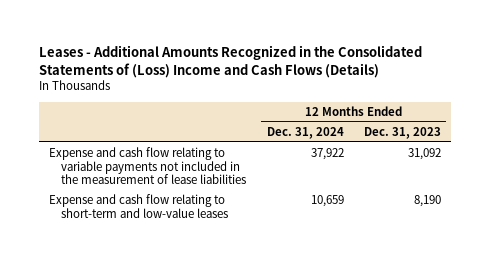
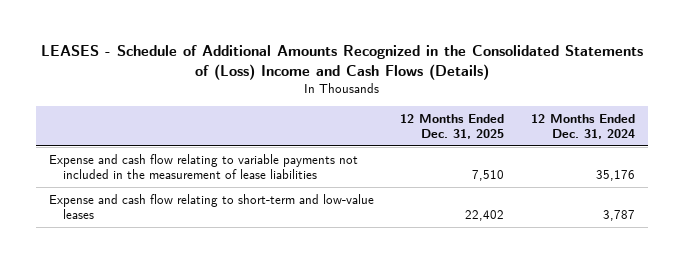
- Leases - Additional Amounts Recognized in the Consolidated Statements of (Loss) Income and Cash Flows (Details)
+ LEASES - Schedule of Additional Amounts Recognized in the Consolidated Statements of (Loss) Income and Cash Flows (Details)
- | 12 Months Ended Dec. 31, 2024 | 12 Months Ended Dec. 31, 2023
+ | 12 Months Ended Dec. 31, 2025 | 12 Months Ended Dec. 31, 2024
- Expense and cash flow relating to variable payments not included in the measurement of lease liabilities | 37,922 | 31,092
- Expense and cash flow relating to short-term and low-value leases | 10,659 | 8,190
+ Expense and cash flow relating to variable payments not included in the measurement of lease liabilities | 7,510 | 35,176
+ Expense and cash flow relating to short-term and low-value leases | 22,402 | 3,787

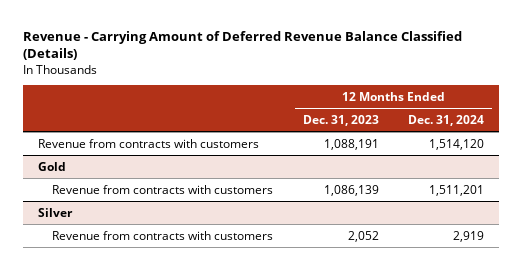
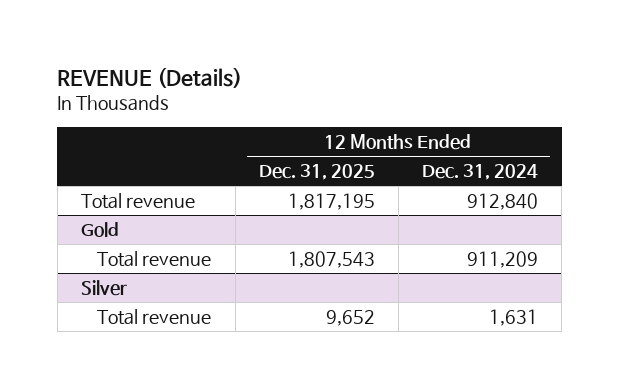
- Revenue - Carrying Amount of Deferred Revenue Balance Classified (Details)
+ REVENUE (Details)
- | 12 Months Ended Dec. 31, 2023 | 12 Months Ended Dec. 31, 2024
+ | 12 Months Ended Dec. 31, 2025 | 12 Months Ended Dec. 31, 2024
- Revenue from contracts with customers | 1,088,191 | 1,514,120
+ Total revenue | 1,817,195 | 912,840
@ Gold
- Revenue from contracts with customers | 1,086,139 | 1,511,201
+ Total revenue | 1,807,543 | 911,209
@ Silver
- Revenue from contracts with customers | 2,052 | 2,919
+ Total revenue | 9,652 | 1,631

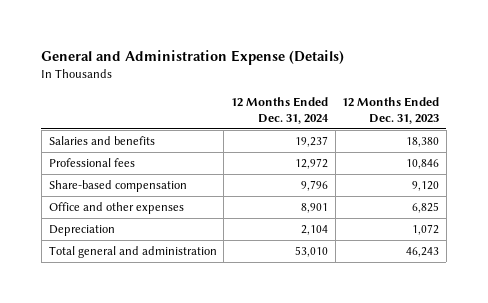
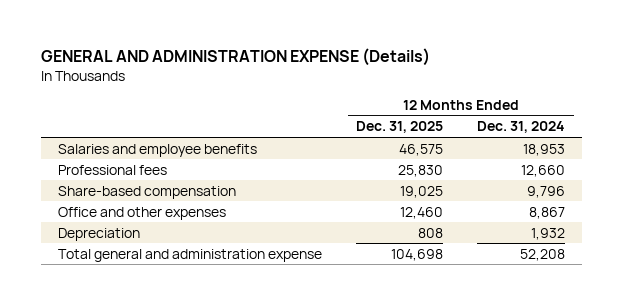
- General and Administration Expense (Details)
+ GENERAL AND ADMINISTRATION EXPENSE (Details)
- | 12 Months Ended Dec. 31, 2024 | 12 Months Ended Dec. 31, 2023
+ | 12 Months Ended Dec. 31, 2025 | 12 Months Ended Dec. 31, 2024
- Salaries and benefits | 19,237 | 18,380
- Professional fees | 12,972 | 10,846
+ Salaries and employee benefits | 46,575 | 18,953
+ Professional fees | 25,830 | 12,660
- Office and other expenses | 8,901 | 6,825
- Depreciation | 2,104 | 1,072
- Total general and administration | 53,010 | 46,243
+ Office and other expenses | 12,460 | 8,867
+ Depreciation | 808 | 1,932
+ Total general and administration expense | 104,698 | 52,208

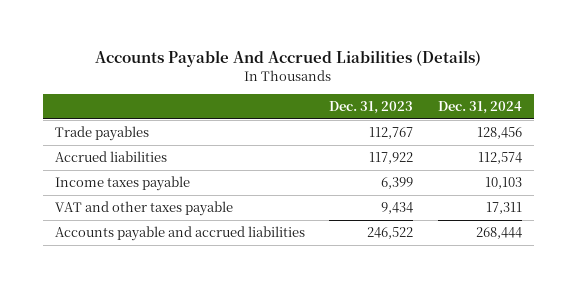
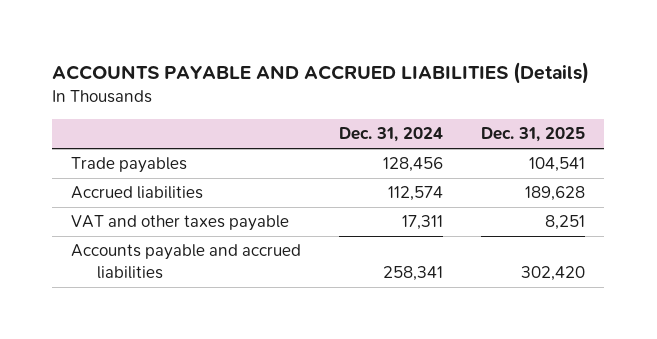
- Accounts Payable And Accrued Liabilities (Details)
+ ACCOUNTS PAYABLE AND ACCRUED LIABILITIES (Details)
- | Dec. 31, 2023 | Dec. 31, 2024
+ | Dec. 31, 2024 | Dec. 31, 2025
- Income taxes payable | 6,399 | 10,103
- Accounts payable and accrued liabilities | 246,522 | 268,444
+ Accounts payable and accrued liabilities | 258,341 | 302,420

